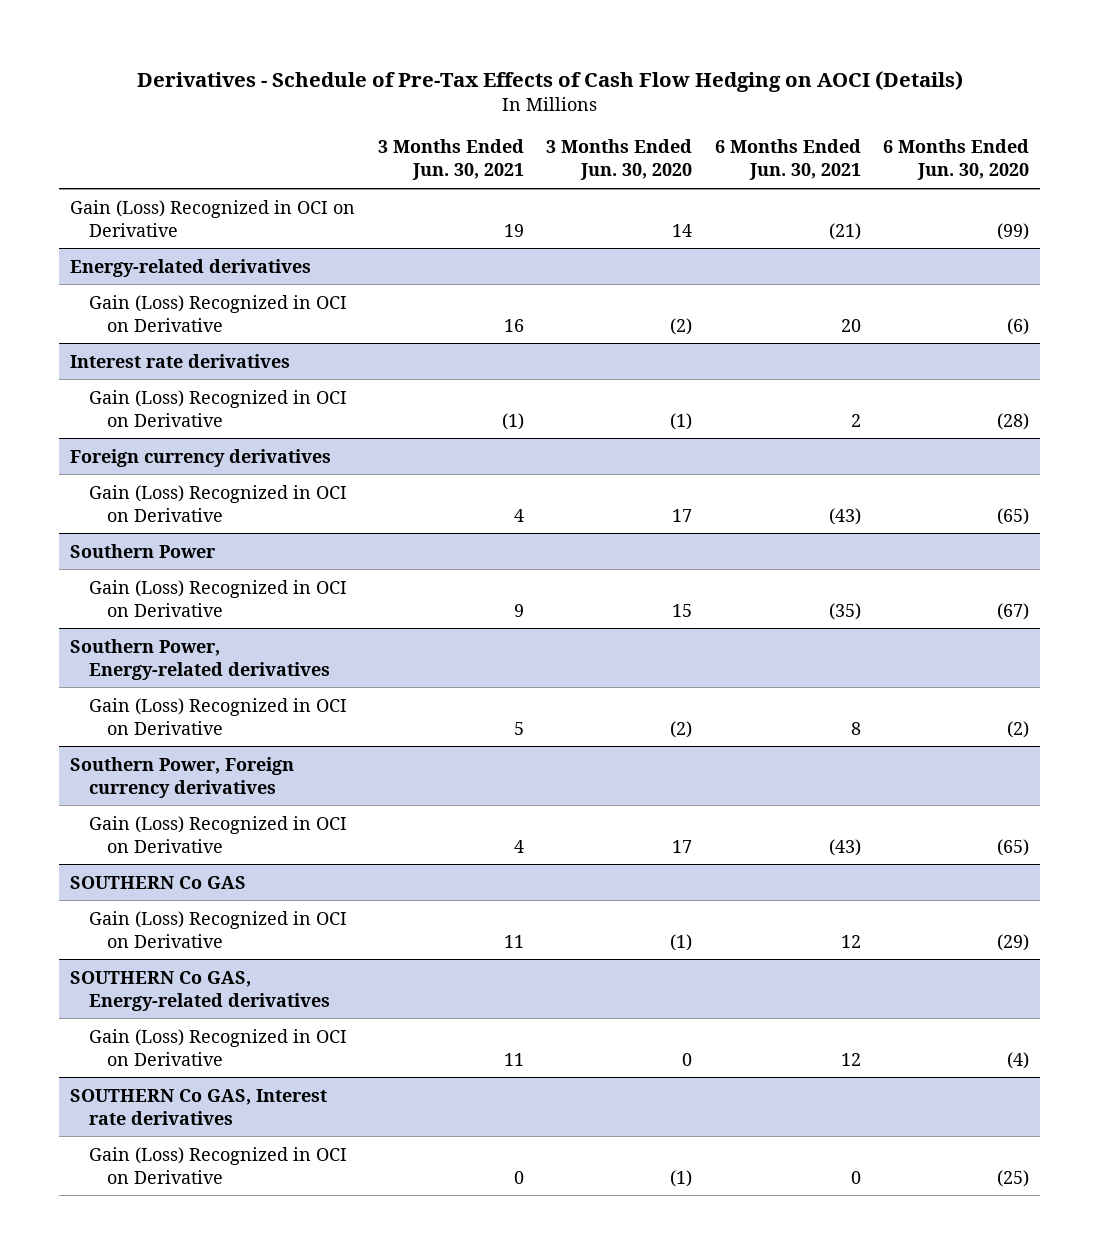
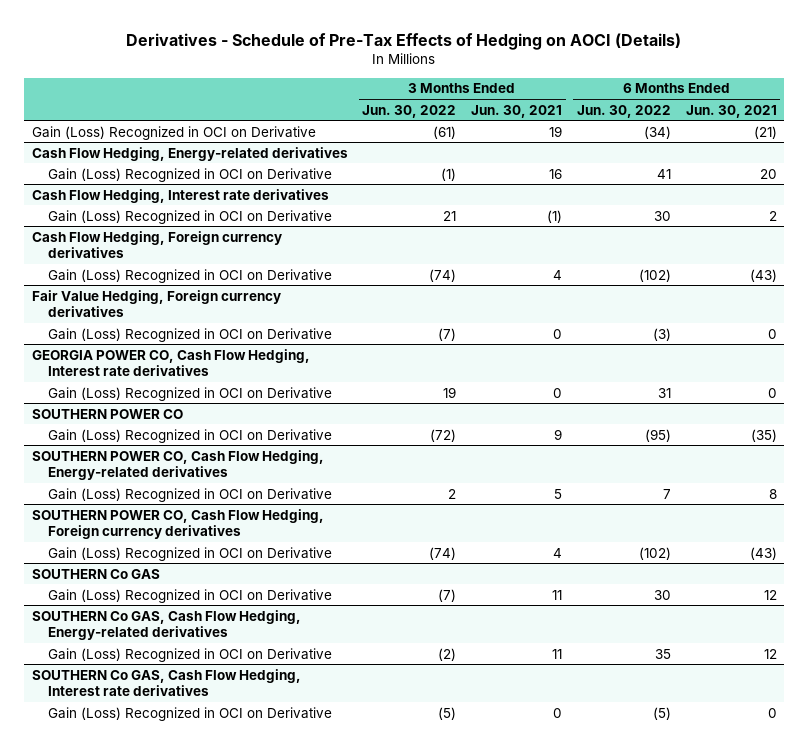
- Derivatives - Schedule of Pre-Tax Effects of Cash Flow Hedging on AOCI (Details)
+ Derivatives - Schedule of Pre-Tax Effects of Hedging on AOCI (Details)
- | 3 Months Ended Jun. 30, 2021 | 3 Months Ended Jun. 30, 2020 | 6 Months Ended Jun. 30, 2021 | 6 Months Ended Jun. 30, 2020
+ | 3 Months Ended Jun. 30, 2022 | 3 Months Ended Jun. 30, 2021 | 6 Months Ended Jun. 30, 2022 | 6 Months Ended Jun. 30, 2021
- Energy-related derivatives
+ Cash Flow Hedging, Energy-related derivatives
- Interest rate derivatives
+ Cash Flow Hedging, Interest rate derivatives
- Foreign currency derivatives
+ Cash Flow Hedging, Foreign currency derivatives
- Southern Power
+ Fair Value Hedging, Foreign currency derivatives
+ Gain (Loss) Recognized in OCI on Derivative | (7) | 0 | (3) | 0
+ GEORGIA POWER CO, Cash Flow Hedging, Interest rate derivatives
+ Gain (Loss) Recognized in OCI on Derivative | 19 | 0 | 31 | 0
+ SOUTHERN POWER CO
- Southern Power, Energy-related derivatives
+ SOUTHERN POWER CO, Cash Flow Hedging, Energy-related derivatives
- Southern Power, Foreign currency derivatives
+ SOUTHERN POWER CO, Cash Flow Hedging, Foreign currency derivatives
- SOUTHERN Co GAS, Energy-related derivatives
+ SOUTHERN Co GAS, Cash Flow Hedging, Energy-related derivatives
- SOUTHERN Co GAS, Interest rate derivatives
+ SOUTHERN Co GAS, Cash Flow Hedging, Interest rate derivatives

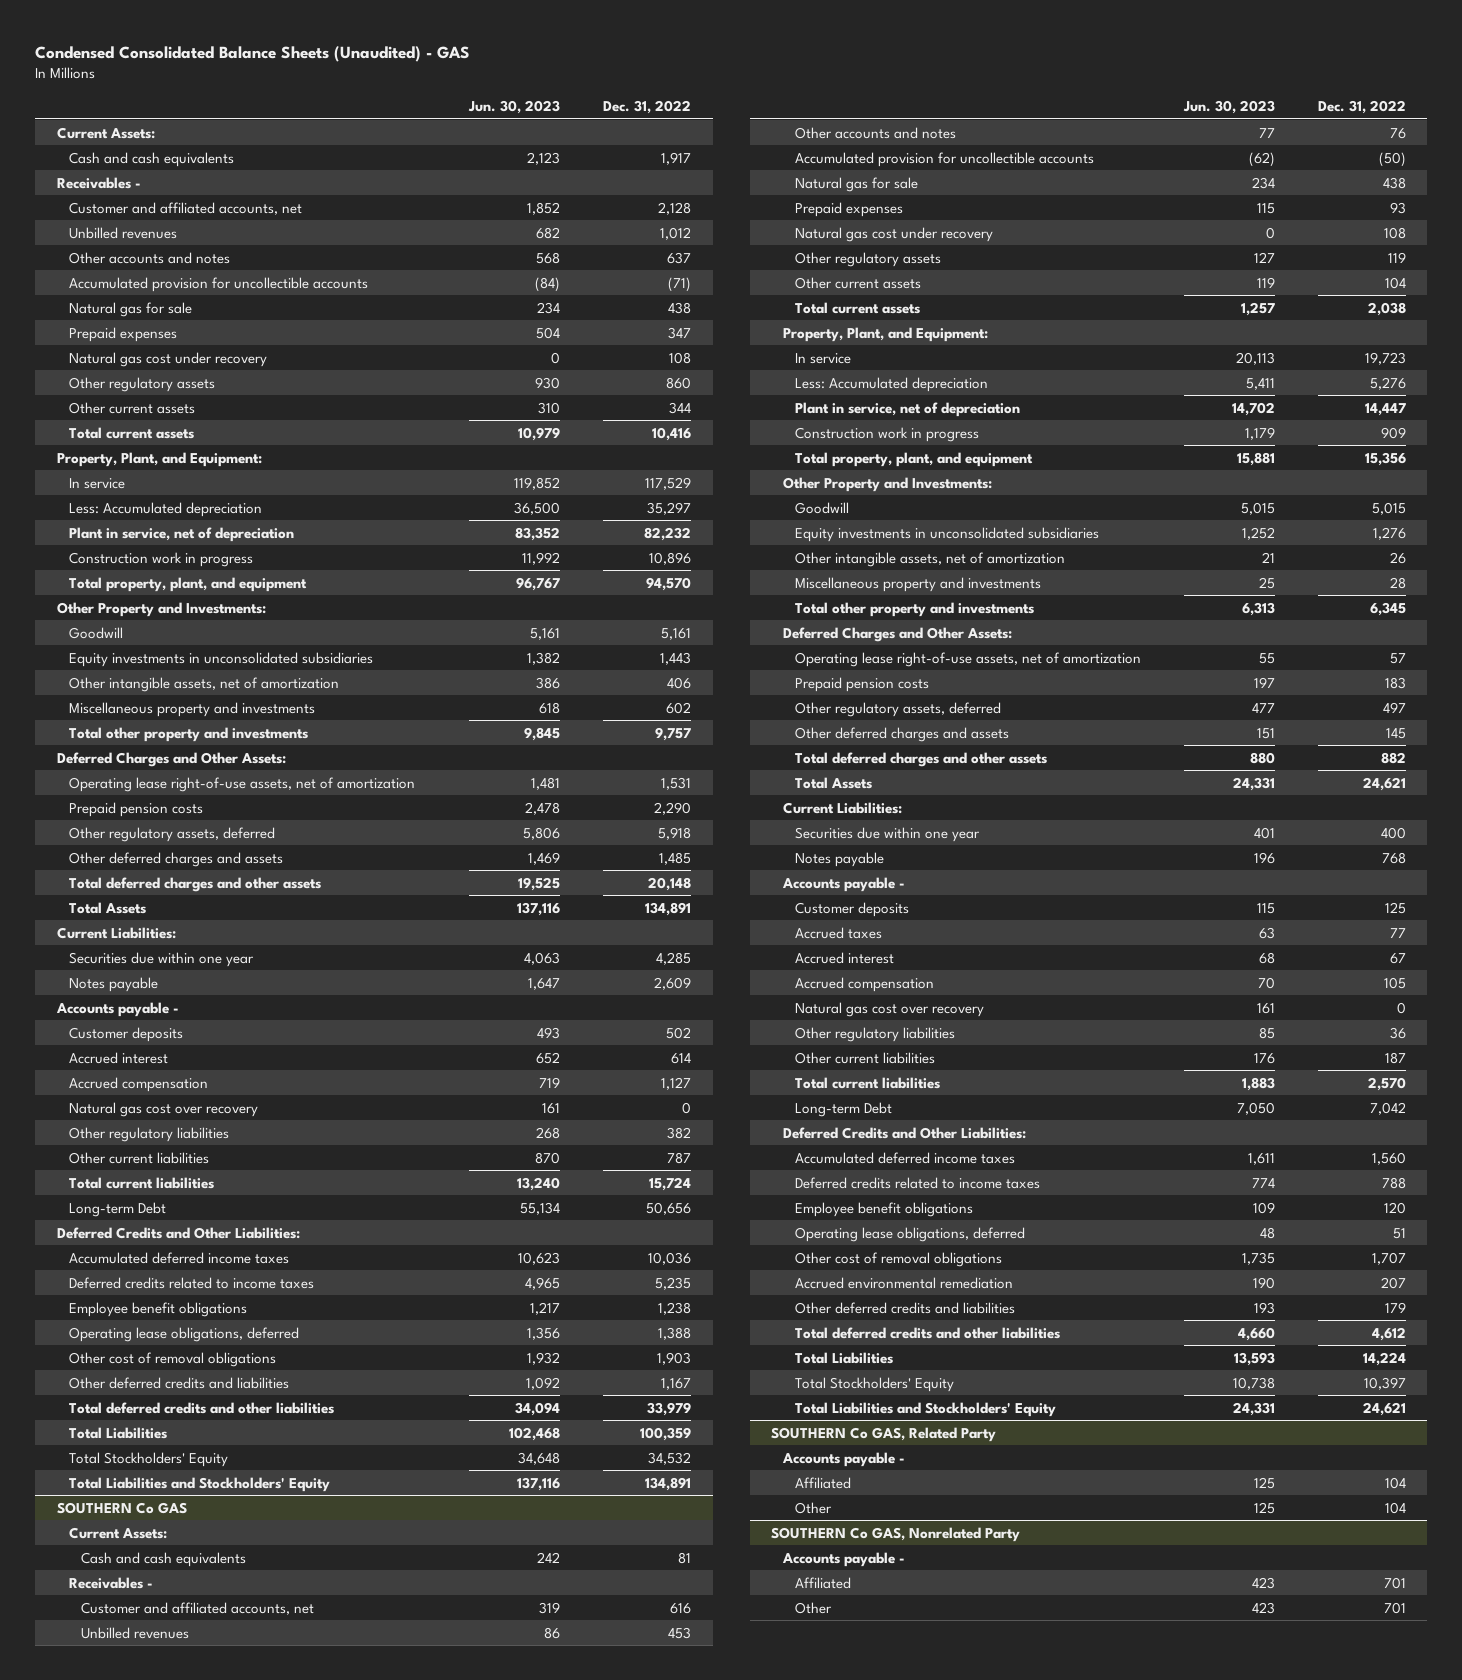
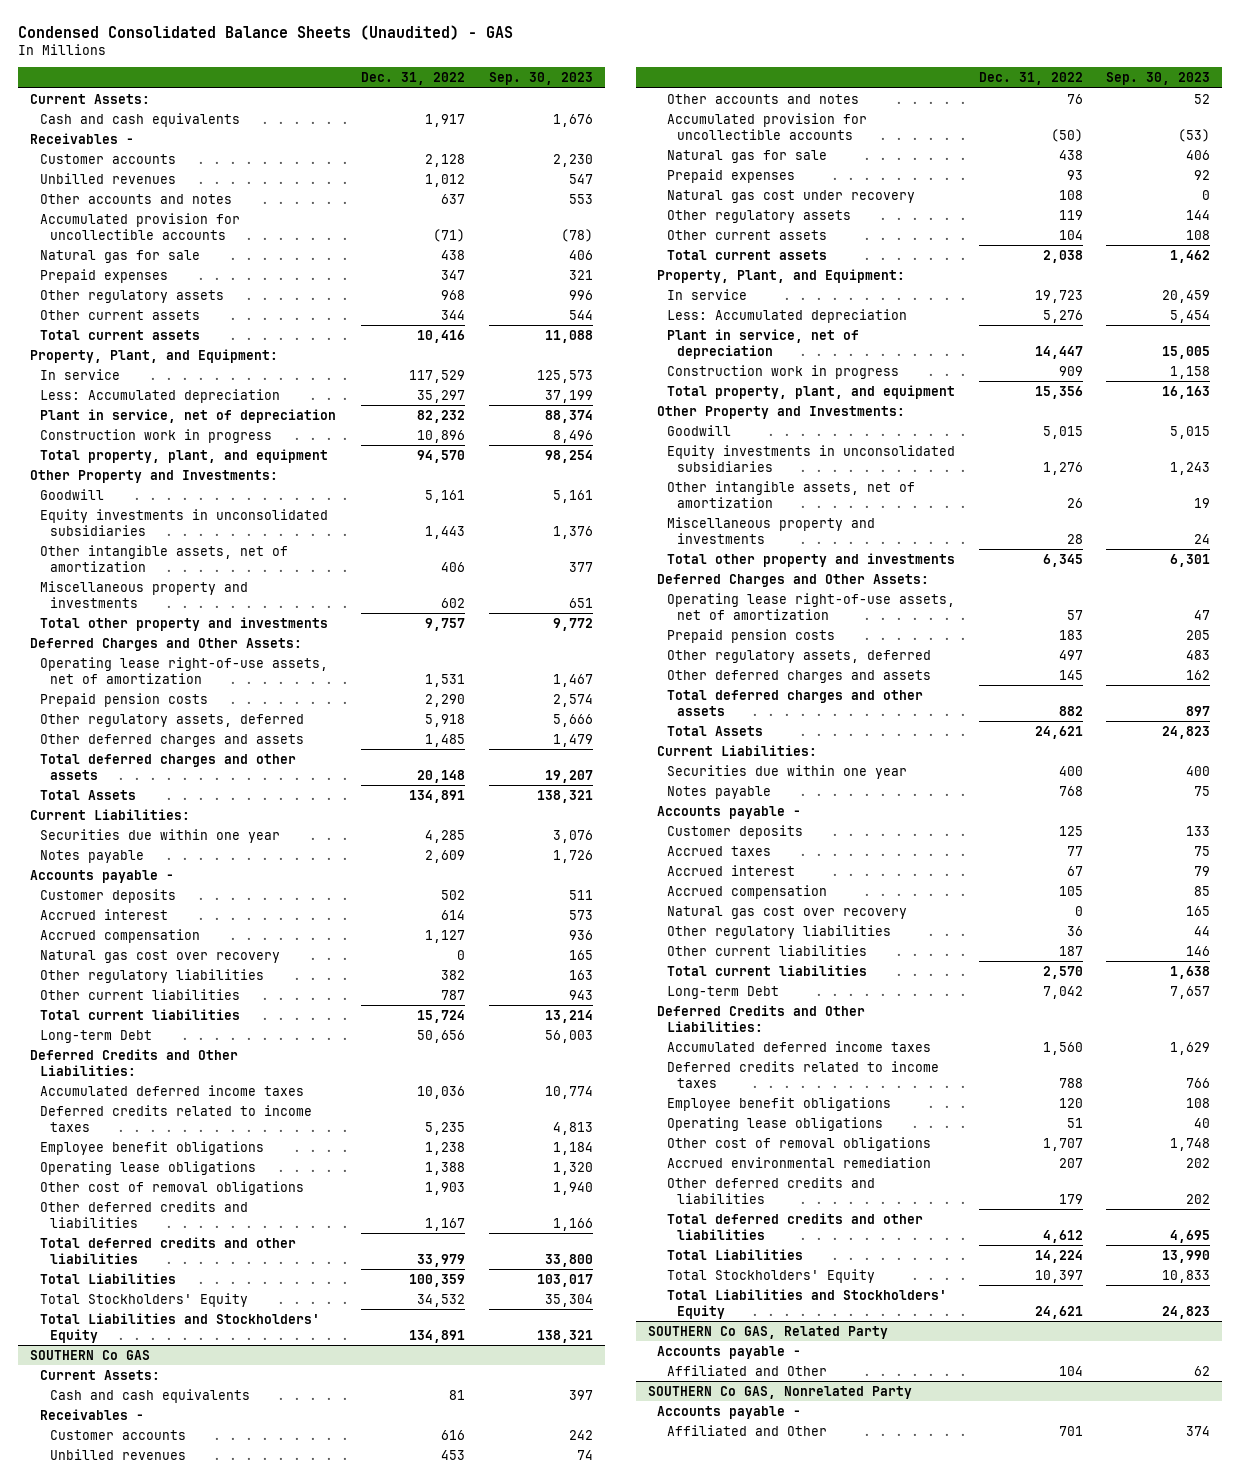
- | Jun. 30, 2023 | Dec. 31, 2022
+ | Dec. 31, 2022 | Sep. 30, 2023
- Customer and affiliated accounts, net | 1,852 | 2,128
+ Customer accounts | 2,128 | 2,230
- Natural gas cost under recovery | 0 | 108
- Other regulatory assets | 930 | 860
+ Other regulatory assets | 968 | 996
- Operating lease obligations, deferred | 1,356 | 1,388
+ Operating lease obligations | 1,388 | 1,320
@ SOUTHERN Co GAS
- Customer and affiliated accounts, net | 319 | 616
+ Customer accounts | 616 | 242
- Operating lease obligations, deferred | 48 | 51
+ Operating lease obligations | 51 | 40
@ SOUTHERN Co GAS, Related Party
- Affiliated | 125 | 104
- Other | 125 | 104
+ Affiliated and Other | 104 | 62
@ SOUTHERN Co GAS, Nonrelated Party
- Affiliated | 423 | 701
- Other | 423 | 701
+ Affiliated and Other | 701 | 374

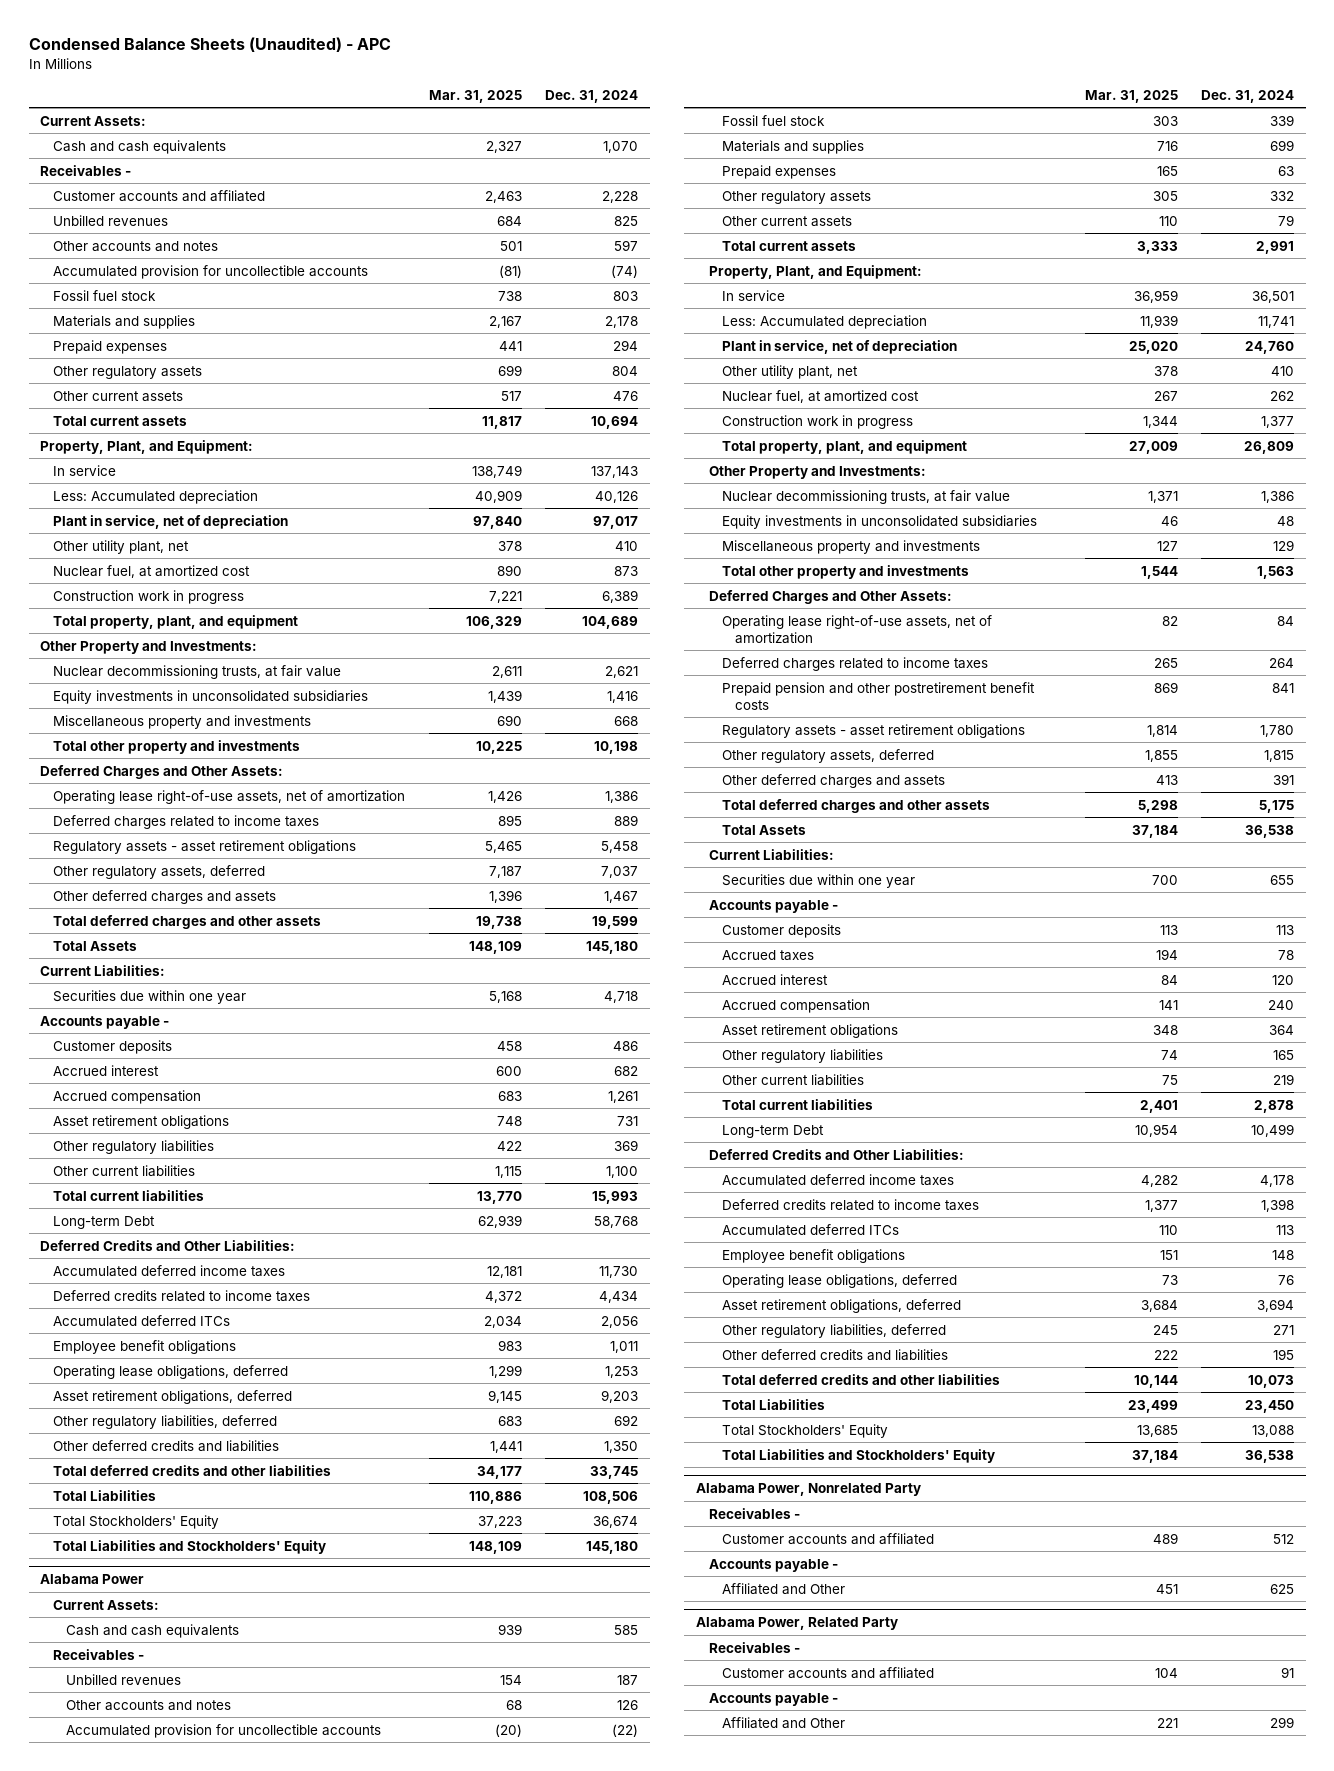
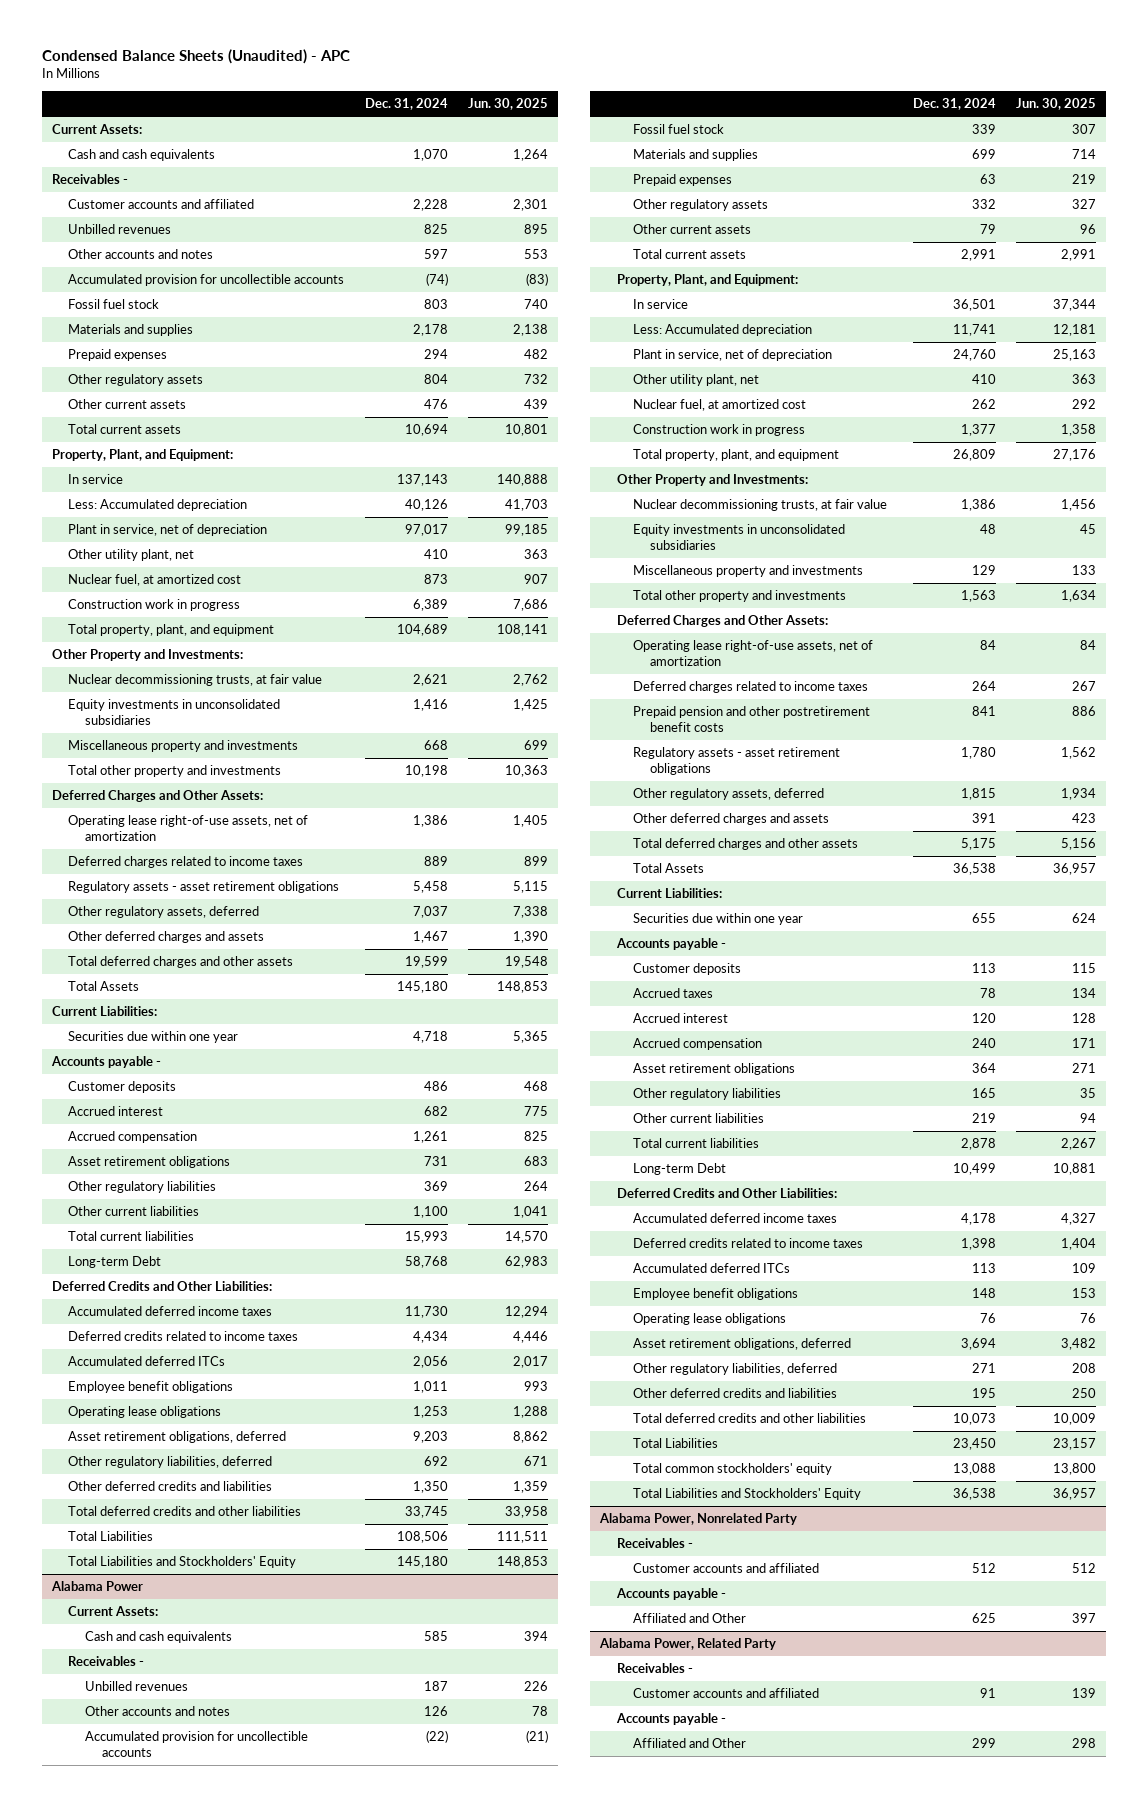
- | Mar. 31, 2025 | Dec. 31, 2024
+ | Dec. 31, 2024 | Jun. 30, 2025
- Operating lease obligations, deferred | 1,299 | 1,253
+ Operating lease obligations | 1,253 | 1,288
- Total Stockholders' Equity | 37,223 | 36,674
@ Alabama Power
- Operating lease obligations, deferred | 73 | 76
+ Operating lease obligations | 76 | 76
- Total Stockholders' Equity | 13,685 | 13,088
+ Total common stockholders' equity | 13,088 | 13,800

